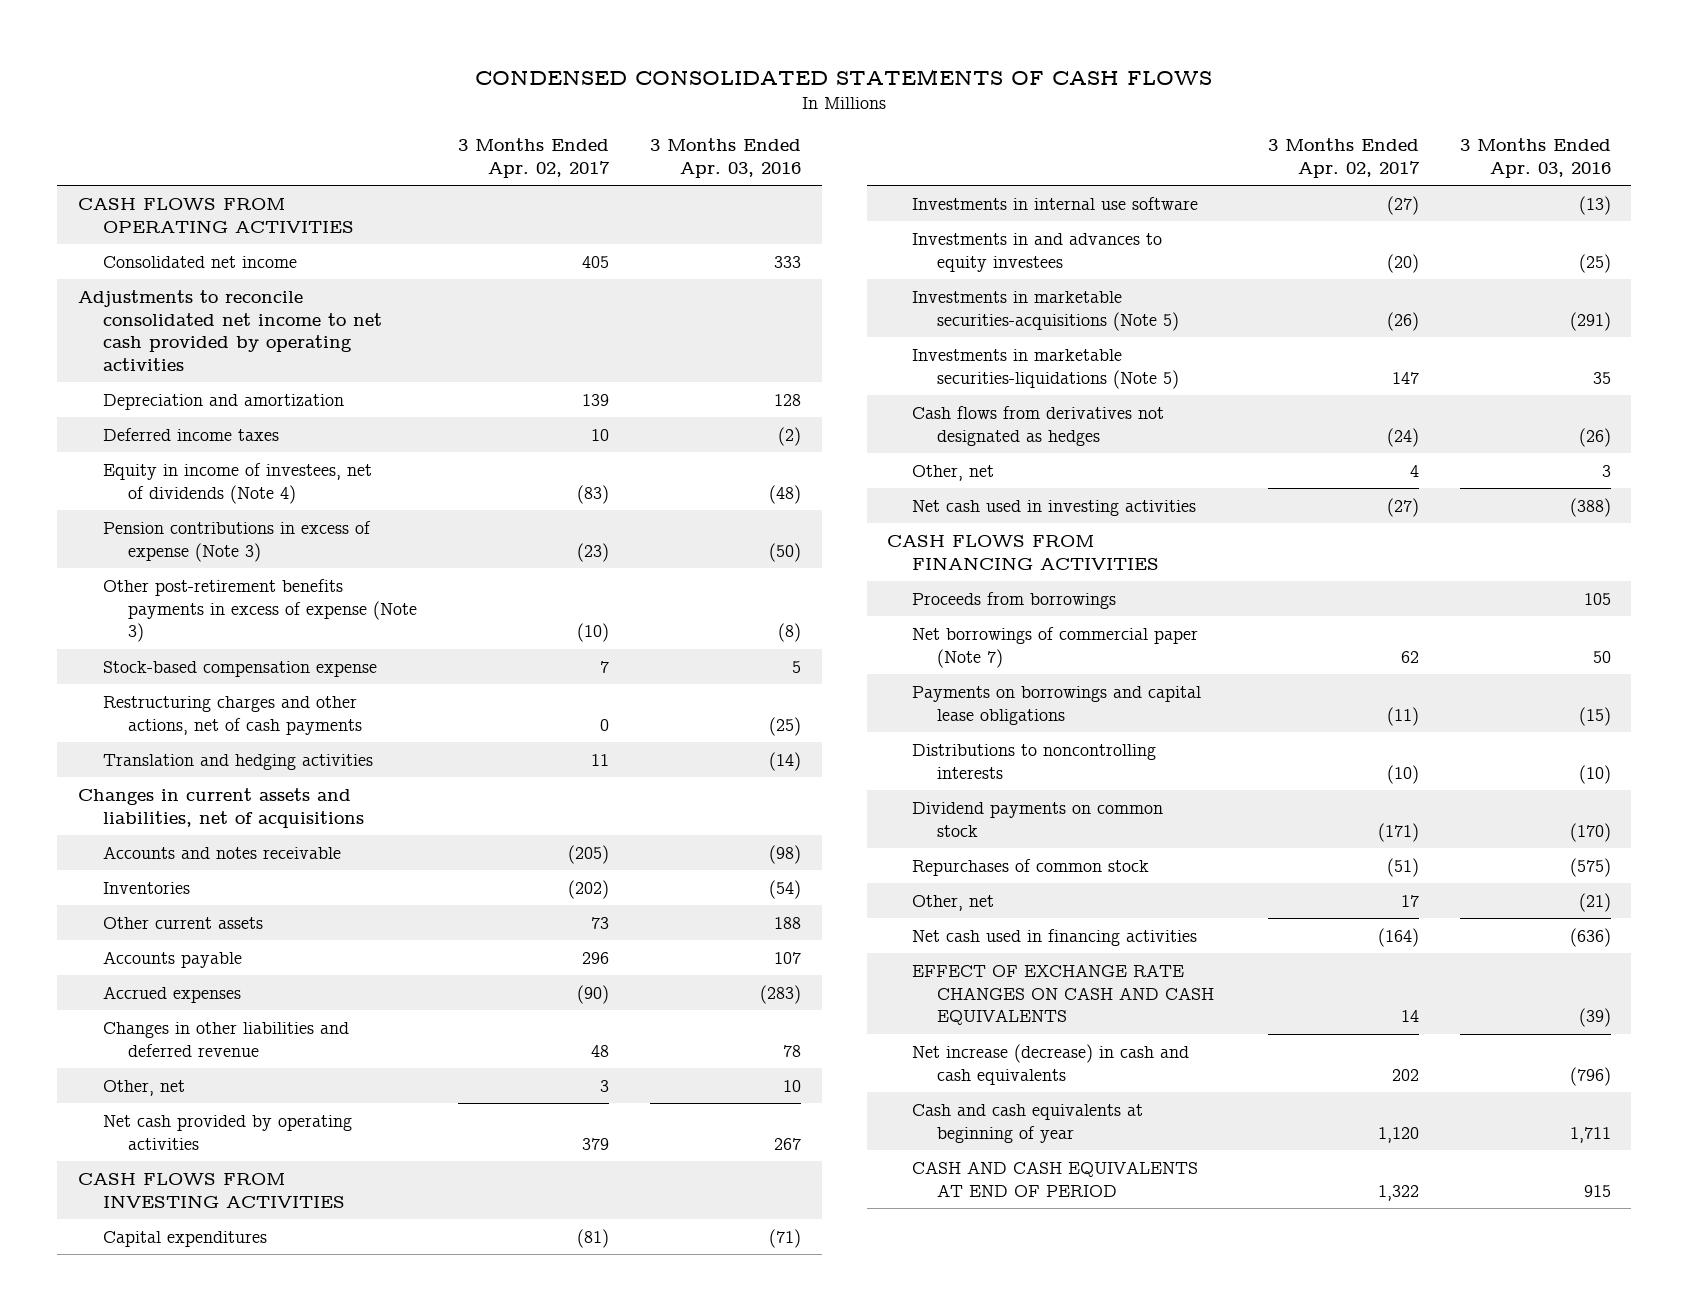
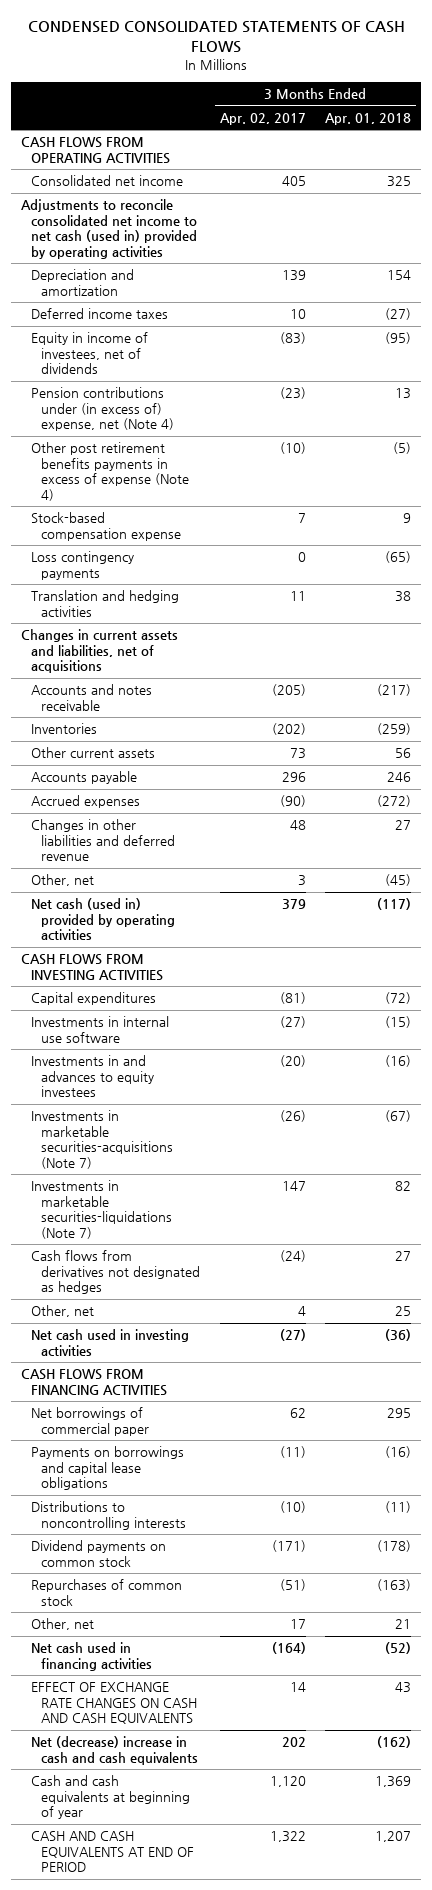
- | 3 Months Ended Apr. 02, 2017 | 3 Months Ended Apr. 03, 2016
+ | 3 Months Ended Apr. 02, 2017 | 3 Months Ended Apr. 01, 2018
- Adjustments to reconcile consolidated net income to net cash provided by operating activities
+ Adjustments to reconcile consolidated net income to net cash (used in) provided by operating activities
- Equity in income of investees, net of dividends (Note 4) | (83) | (48)
- Pension contributions in excess of expense (Note 3) | (23) | (50)
- Other post-retirement benefits payments in excess of expense (Note 3) | (10) | (8)
+ Equity in income of investees, net of dividends | (83) | (95)
+ Pension contributions under (in excess of) expense, net (Note 4) | (23) | 13
+ Other post retirement benefits payments in excess of expense (Note 4) | (10) | (5)
- Restructuring charges and other actions, net of cash payments | 0 | (25)
+ Loss contingency payments | 0 | (65)
- Net cash provided by operating activities | 379 | 267
+ Net cash (used in) provided by operating activities | 379 | (117)
- Investments in marketable securities-acquisitions (Note 5) | (26) | (291)
- Investments in marketable securities-liquidations (Note 5) | 147 | 35
+ Investments in marketable securities-acquisitions (Note 7) | (26) | (67)
+ Investments in marketable securities-liquidations (Note 7) | 147 | 82
- Proceeds from borrowings | | 105
- Net borrowings of commercial paper (Note 7) | 62 | 50
+ Net borrowings of commercial paper | 62 | 295
- Net increase (decrease) in cash and cash equivalents | 202 | (796)
+ Net (decrease) increase in cash and cash equivalents | 202 | (162)

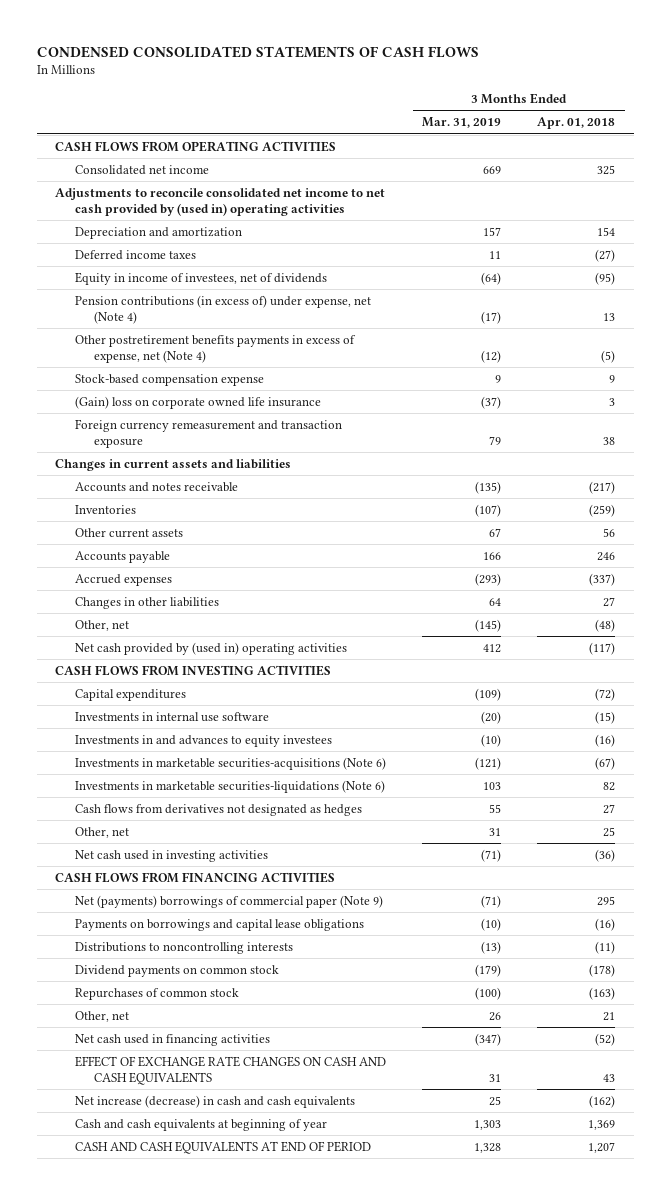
- | 3 Months Ended Apr. 02, 2017 | 3 Months Ended Apr. 01, 2018
+ | 3 Months Ended Mar. 31, 2019 | 3 Months Ended Apr. 01, 2018
- Adjustments to reconcile consolidated net income to net cash (used in) provided by operating activities
+ Adjustments to reconcile consolidated net income to net cash provided by (used in) operating activities
- Pension contributions under (in excess of) expense, net (Note 4) | (23) | 13
- Other post retirement benefits payments in excess of expense (Note 4) | (10) | (5)
+ Pension contributions (in excess of) under expense, net (Note 4) | (17) | 13
+ Other postretirement benefits payments in excess of expense, net (Note 4) | (12) | (5)
- Loss contingency payments | 0 | (65)
- Translation and hedging activities | 11 | 38
- Changes in current assets and liabilities, net of acquisitions
+ (Gain) loss on corporate owned life insurance | (37) | 3
+ Foreign currency remeasurement and transaction exposure | 79 | 38
+ Changes in current assets and liabilities
- Accrued expenses | (90) | (272)
- Changes in other liabilities and deferred revenue | 48 | 27
- Other, net | 3 | (45)
- Net cash (used in) provided by operating activities | 379 | (117)
+ Accrued expenses | (293) | (337)
+ Changes in other liabilities | 64 | 27
+ Other, net | (145) | (48)
+ Net cash provided by (used in) operating activities | 412 | (117)
- Investments in marketable securities-acquisitions (Note 7) | (26) | (67)
- Investments in marketable securities-liquidations (Note 7) | 147 | 82
+ Investments in marketable securities-acquisitions (Note 6) | (121) | (67)
+ Investments in marketable securities-liquidations (Note 6) | 103 | 82
- Net borrowings of commercial paper | 62 | 295
+ Net (payments) borrowings of commercial paper (Note 9) | (71) | 295
- Net (decrease) increase in cash and cash equivalents | 202 | (162)
+ Net increase (decrease) in cash and cash equivalents | 25 | (162)

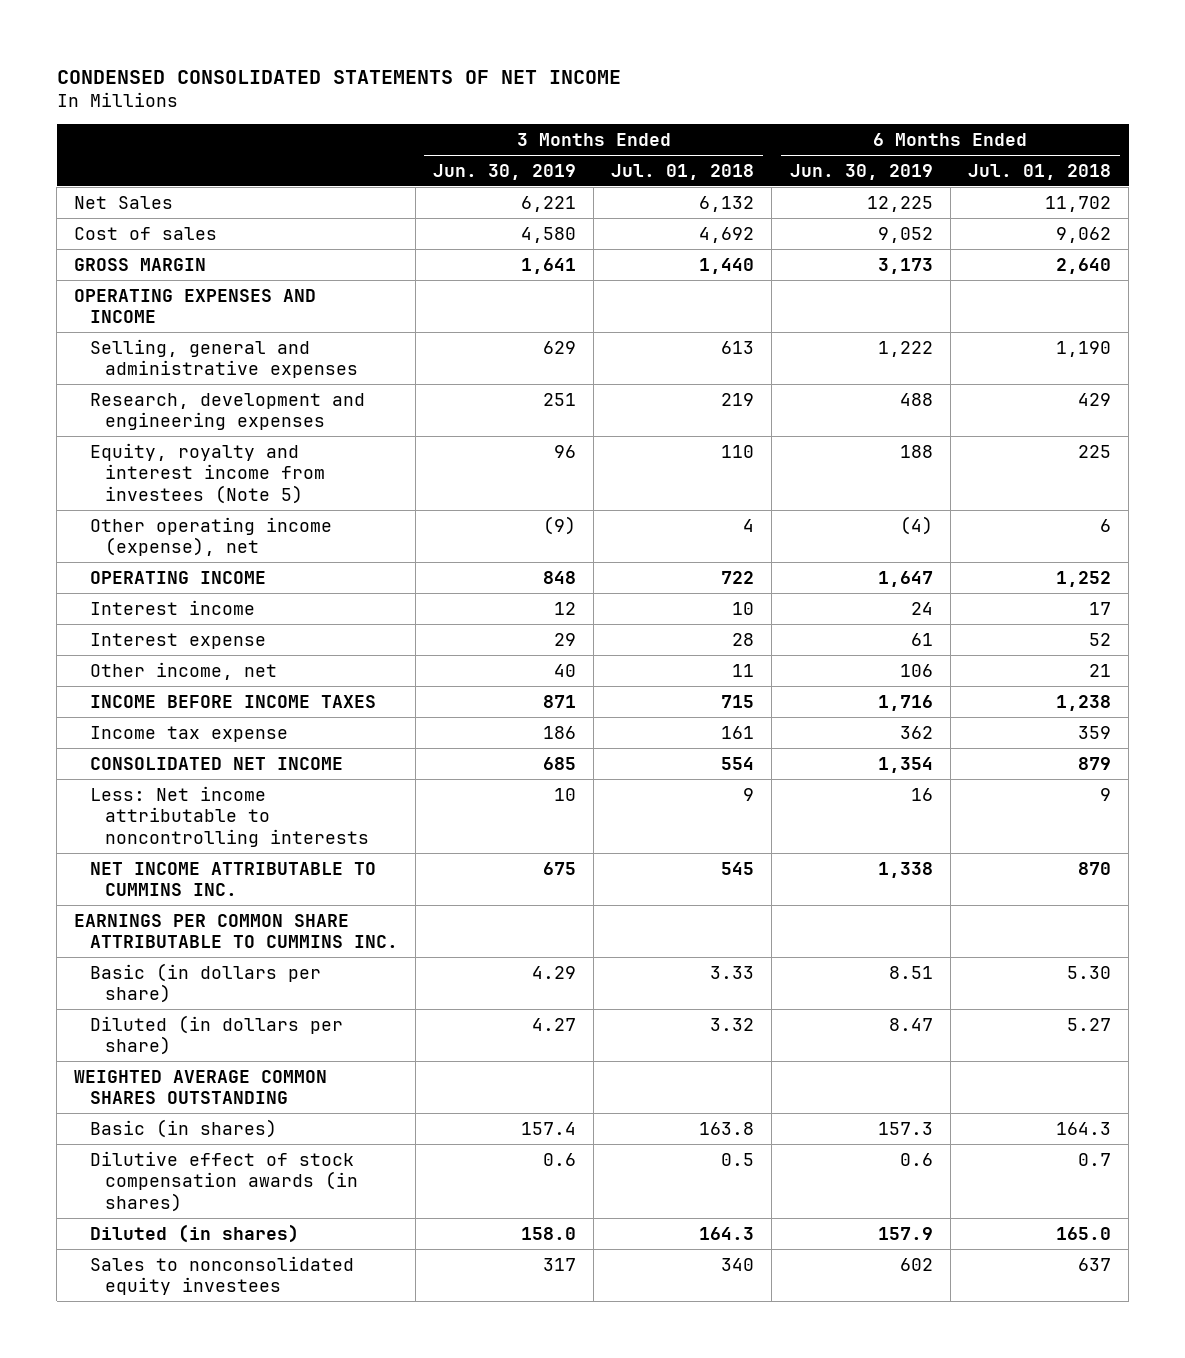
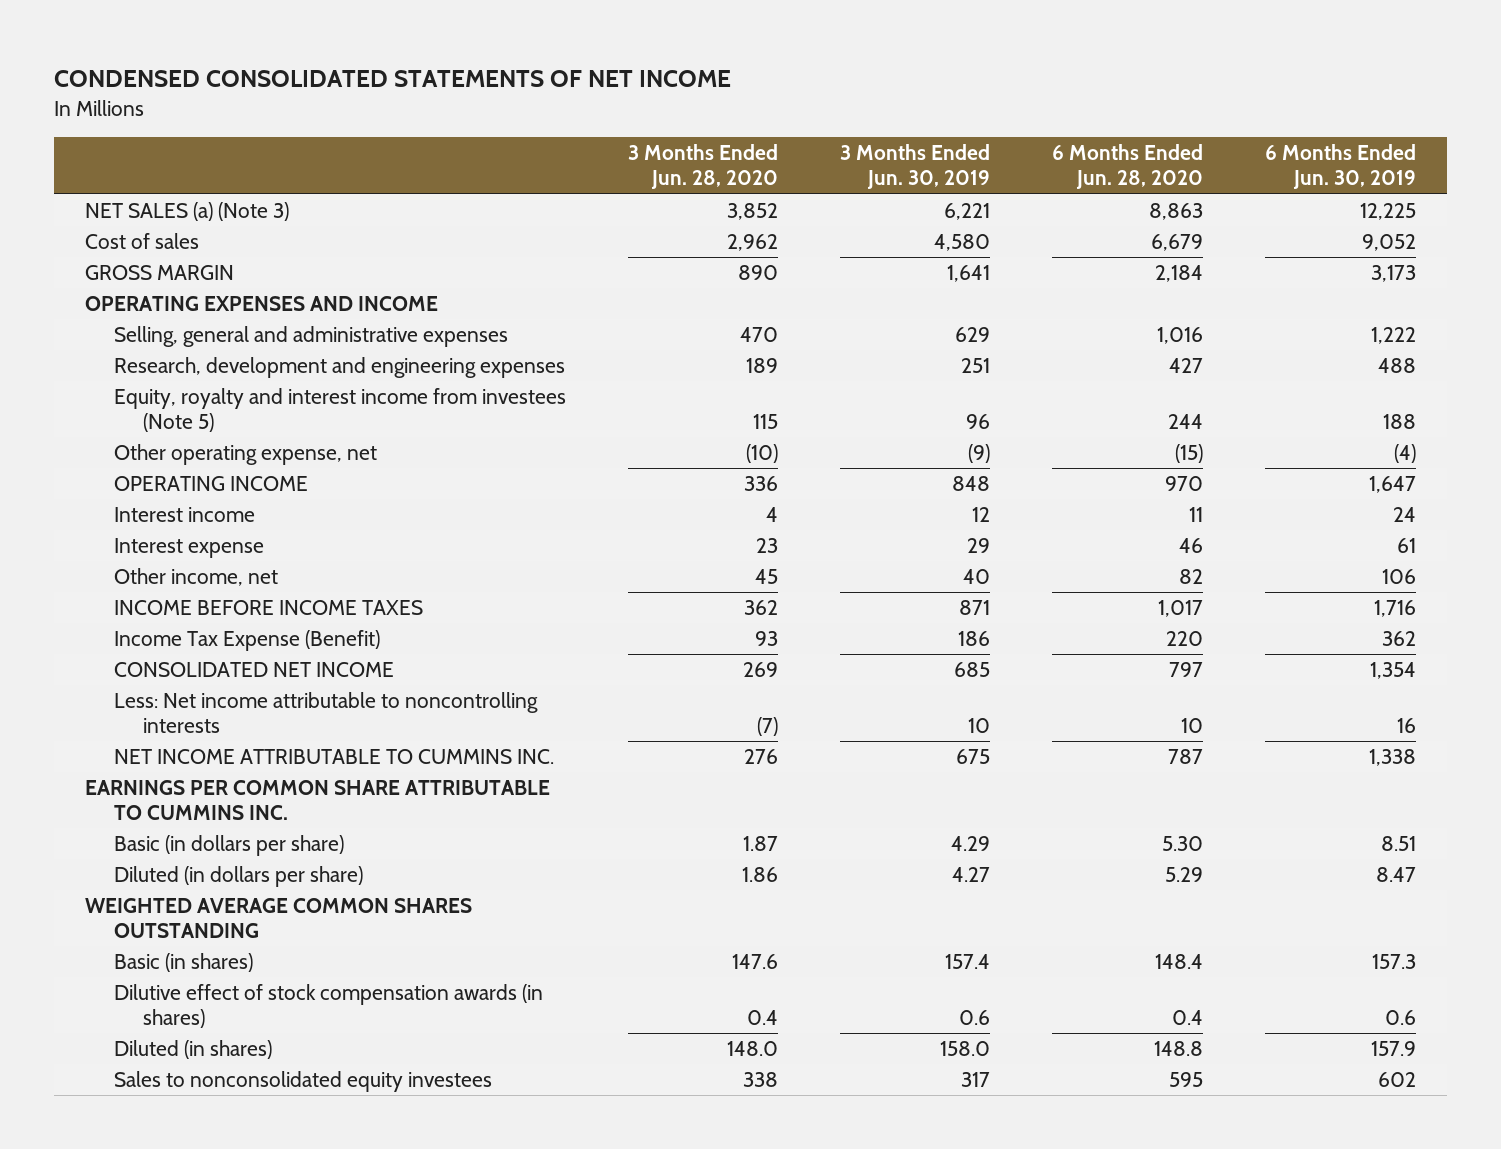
- | 3 Months Ended Jun. 30, 2019 | 3 Months Ended Jul. 01, 2018 | 6 Months Ended Jun. 30, 2019 | 6 Months Ended Jul. 01, 2018
+ | 3 Months Ended Jun. 28, 2020 | 3 Months Ended Jun. 30, 2019 | 6 Months Ended Jun. 28, 2020 | 6 Months Ended Jun. 30, 2019
- Net Sales | 6,221 | 6,132 | 12,225 | 11,702
+ NET SALES (a) (Note 3) | 3,852 | 6,221 | 8,863 | 12,225
- Other operating income (expense), net | (9) | 4 | (4) | 6
+ Other operating expense, net | (10) | (9) | (15) | (4)
- Income tax expense | 186 | 161 | 362 | 359
+ Income Tax Expense (Benefit) | 93 | 186 | 220 | 362

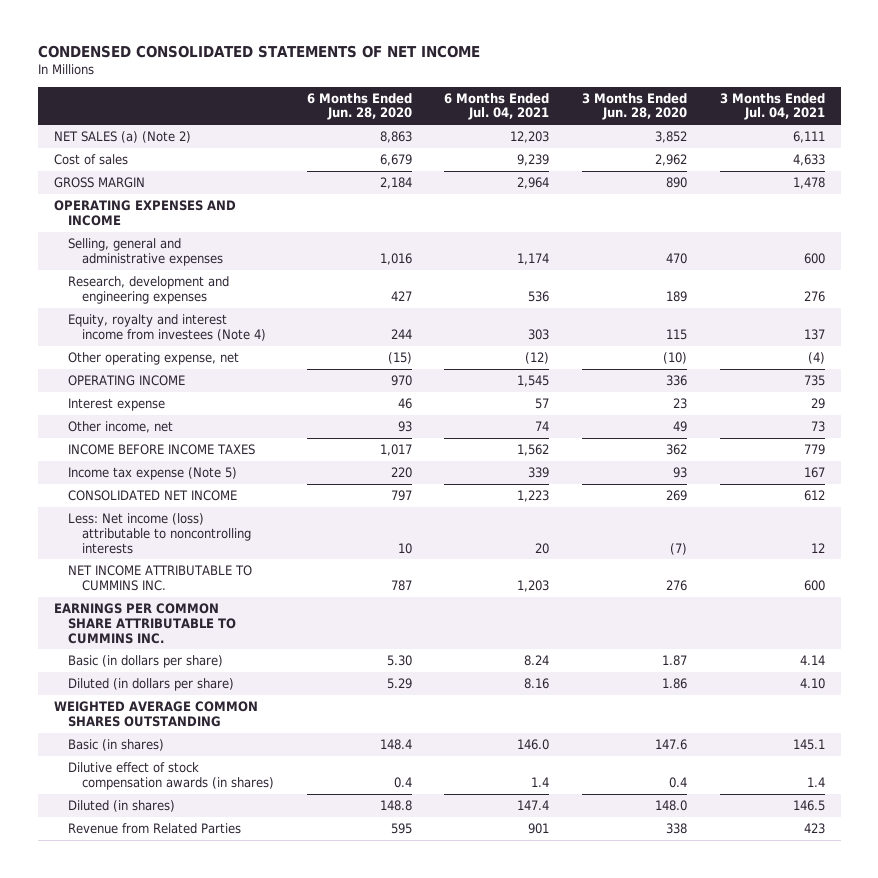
- | 3 Months Ended Jun. 28, 2020 | 3 Months Ended Jun. 30, 2019 | 6 Months Ended Jun. 28, 2020 | 6 Months Ended Jun. 30, 2019
+ | 6 Months Ended Jun. 28, 2020 | 6 Months Ended Jul. 04, 2021 | 3 Months Ended Jun. 28, 2020 | 3 Months Ended Jul. 04, 2021
- NET SALES (a) (Note 3) | 3,852 | 6,221 | 8,863 | 12,225
+ NET SALES (a) (Note 2) | 8,863 | 12,203 | 3,852 | 6,111
- Equity, royalty and interest income from investees (Note 5) | 115 | 96 | 244 | 188
+ Equity, royalty and interest income from investees (Note 4) | 244 | 303 | 115 | 137
- Interest income | 4 | 12 | 11 | 24
- Other income, net | 45 | 40 | 82 | 106
+ Other income, net | 93 | 74 | 49 | 73
- Income Tax Expense (Benefit) | 93 | 186 | 220 | 362
+ Income tax expense (Note 5) | 220 | 339 | 93 | 167
- Less: Net income attributable to noncontrolling interests | (7) | 10 | 10 | 16
+ Less: Net income (loss) attributable to noncontrolling interests | 10 | 20 | (7) | 12
- Sales to nonconsolidated equity investees | 338 | 317 | 595 | 602
+ Revenue from Related Parties | 595 | 901 | 338 | 423

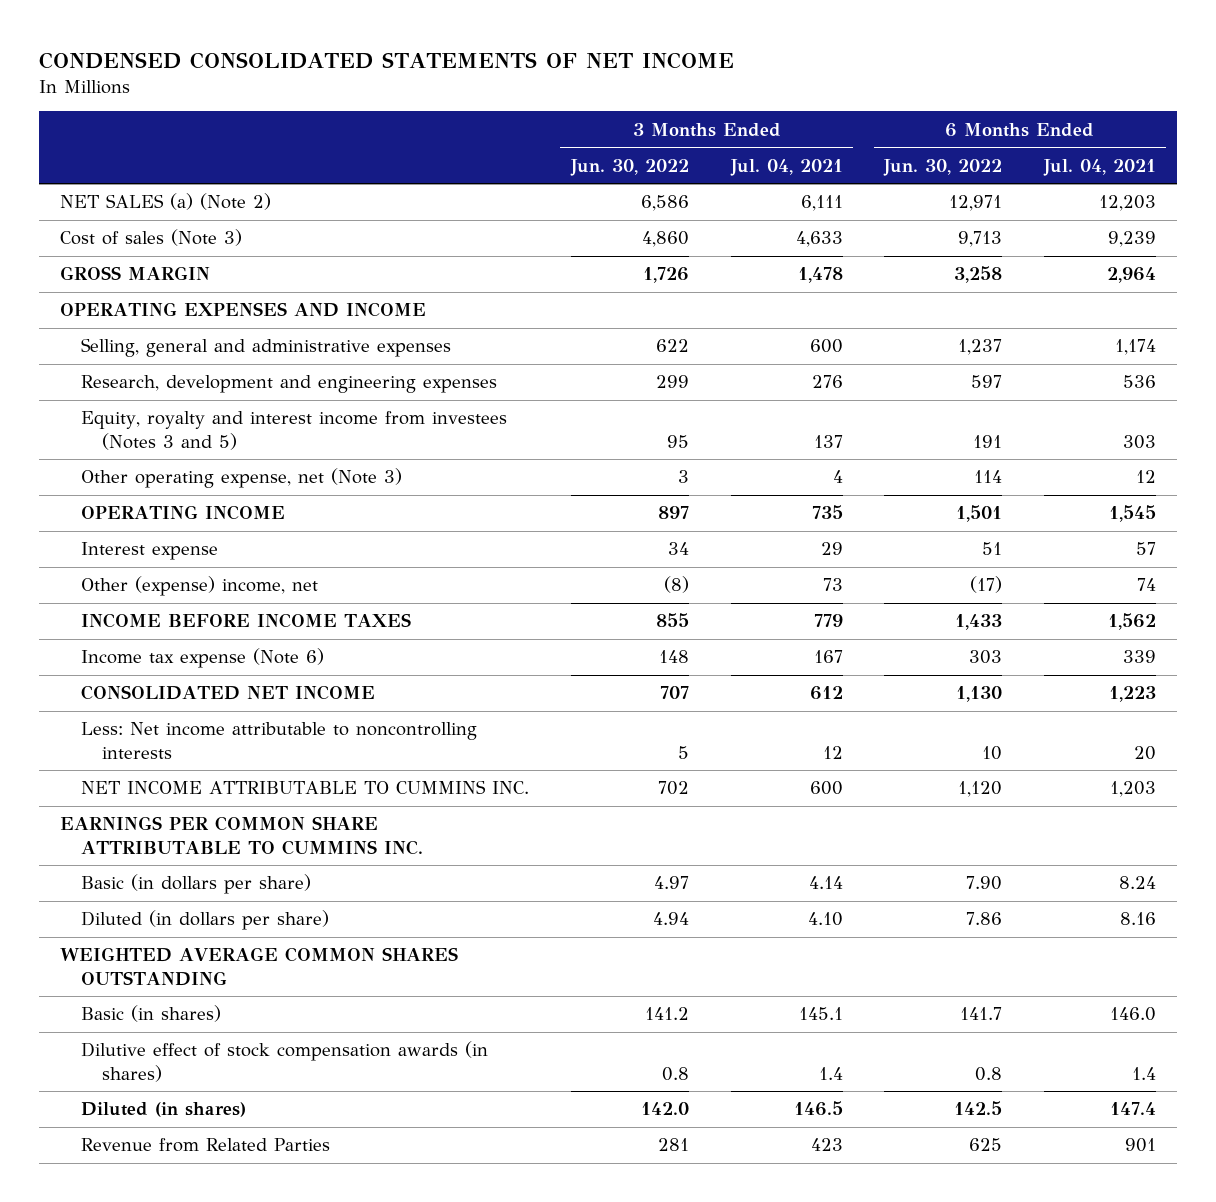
- | 6 Months Ended Jun. 28, 2020 | 6 Months Ended Jul. 04, 2021 | 3 Months Ended Jun. 28, 2020 | 3 Months Ended Jul. 04, 2021
+ | 3 Months Ended Jun. 30, 2022 | 3 Months Ended Jul. 04, 2021 | 6 Months Ended Jun. 30, 2022 | 6 Months Ended Jul. 04, 2021
- Cost of sales | 6,679 | 9,239 | 2,962 | 4,633
+ Cost of sales (Note 3) | 4,860 | 4,633 | 9,713 | 9,239
- Equity, royalty and interest income from investees (Note 4) | 244 | 303 | 115 | 137
- Other operating expense, net | (15) | (12) | (10) | (4)
+ Equity, royalty and interest income from investees (Notes 3 and 5) | 95 | 137 | 191 | 303
+ Other operating expense, net (Note 3) | 3 | 4 | 114 | 12
- Other income, net | 93 | 74 | 49 | 73
+ Other (expense) income, net | (8) | 73 | (17) | 74
- Income tax expense (Note 5) | 220 | 339 | 93 | 167
+ Income tax expense (Note 6) | 148 | 167 | 303 | 339
- Less: Net income (loss) attributable to noncontrolling interests | 10 | 20 | (7) | 12
+ Less: Net income attributable to noncontrolling interests | 5 | 12 | 10 | 20

